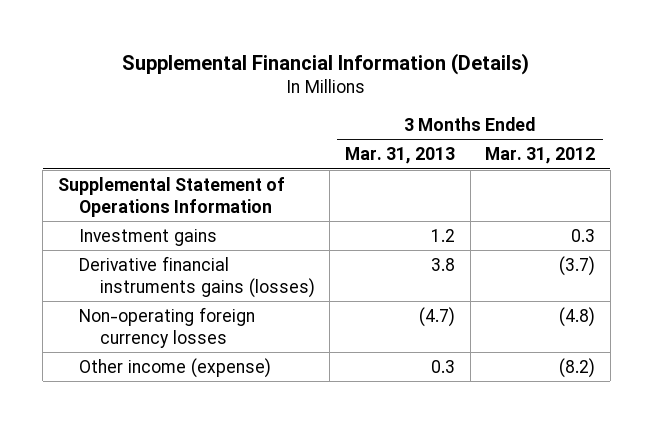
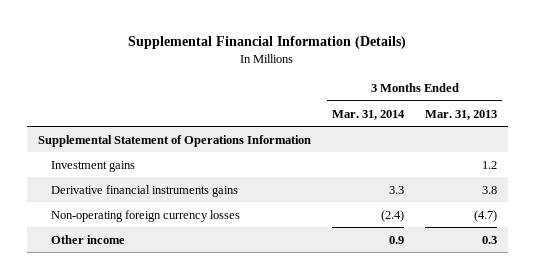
- | 3 Months Ended Mar. 31, 2013 | 3 Months Ended Mar. 31, 2012
+ | 3 Months Ended Mar. 31, 2014 | 3 Months Ended Mar. 31, 2013
- Derivative financial instruments gains (losses) | 3.8 | (3.7)
+ Derivative financial instruments gains | 3.3 | 3.8
- Other income (expense) | 0.3 | (8.2)
+ Other income | 0.9 | 0.3

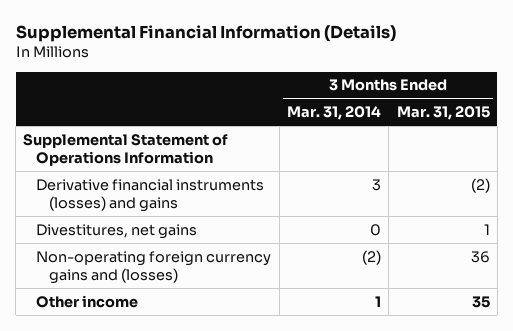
- | 3 Months Ended Mar. 31, 2014 | 3 Months Ended Mar. 31, 2013
+ | 3 Months Ended Mar. 31, 2014 | 3 Months Ended Mar. 31, 2015
- Investment gains | | 1.2
- Derivative financial instruments gains | 3.3 | 3.8
- Non-operating foreign currency losses | (2.4) | (4.7)
- Other income | 0.9 | 0.3
+ Derivative financial instruments (losses) and gains | 3 | (2)
+ Divestitures, net gains | 0 | 1
+ Non-operating foreign currency gains and (losses) | (2) | 36
+ Other income | 1 | 35

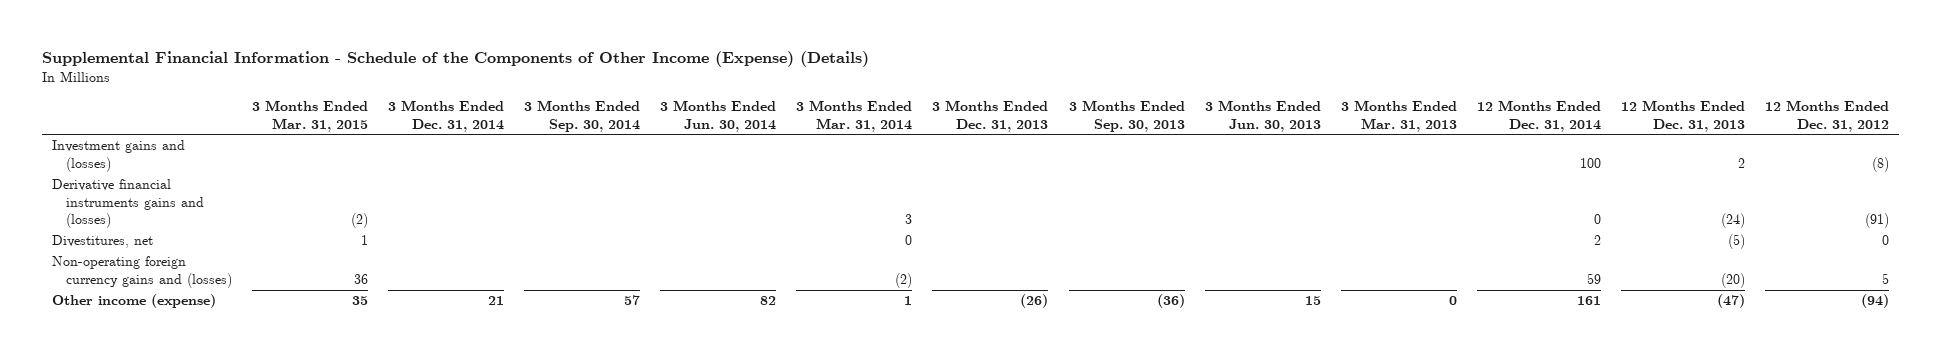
- Supplemental Financial Information (Details)
+ Supplemental Financial Information - Schedule of the Components of Other Income (Expense) (Details)
- | 3 Months Ended Mar. 31, 2014 | 3 Months Ended Mar. 31, 2015
+ | 3 Months Ended Mar. 31, 2015 | 3 Months Ended Dec. 31, 2014 | 3 Months Ended Sep. 30, 2014 | 3 Months Ended Jun. 30, 2014 | 3 Months Ended Mar. 31, 2014 | 3 Months Ended Dec. 31, 2013 | 3 Months Ended Sep. 30, 2013 | 3 Months Ended Jun. 30, 2013 | 3 Months Ended Mar. 31, 2013 | 12 Months Ended Dec. 31, 2014 | 12 Months Ended Dec. 31, 2013 | 12 Months Ended Dec. 31, 2012
- Supplemental Statement of Operations Information
- Derivative financial instruments (losses) and gains | 3 | (2)
- Divestitures, net gains | 0 | 1
+ Investment gains and (losses) | | | | | | | | | | 100 | 2 | (8)
+ Derivative financial instruments gains and (losses) | (2) | | | | 3 | | | | | 0 | (24) | (91)
+ Divestitures, net | 1 | | | | 0 | | | | | 2 | (5) | 0
- Other income | 1 | 35
+ Other income (expense) | 35 | 21 | 57 | 82 | 1 | (26) | (36) | 15 | 0 | 161 | (47) | (94)

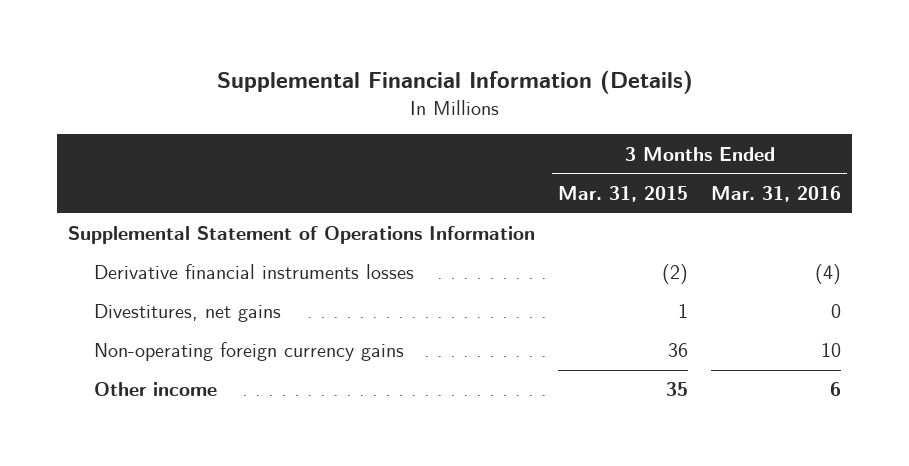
- Supplemental Financial Information - Schedule of the Components of Other Income (Expense) (Details)
+ Supplemental Financial Information (Details)
- | 3 Months Ended Mar. 31, 2015 | 3 Months Ended Dec. 31, 2014 | 3 Months Ended Sep. 30, 2014 | 3 Months Ended Jun. 30, 2014 | 3 Months Ended Mar. 31, 2014 | 3 Months Ended Dec. 31, 2013 | 3 Months Ended Sep. 30, 2013 | 3 Months Ended Jun. 30, 2013 | 3 Months Ended Mar. 31, 2013 | 12 Months Ended Dec. 31, 2014 | 12 Months Ended Dec. 31, 2013 | 12 Months Ended Dec. 31, 2012
+ | 3 Months Ended Mar. 31, 2015 | 3 Months Ended Mar. 31, 2016
- Investment gains and (losses) | | | | | | | | | | 100 | 2 | (8)
- Derivative financial instruments gains and (losses) | (2) | | | | 3 | | | | | 0 | (24) | (91)
- Divestitures, net | 1 | | | | 0 | | | | | 2 | (5) | 0
- Non-operating foreign currency gains and (losses) | 36 | | | | (2) | | | | | 59 | (20) | 5
- Other income (expense) | 35 | 21 | 57 | 82 | 1 | (26) | (36) | 15 | 0 | 161 | (47) | (94)
+ Supplemental Statement of Operations Information
+ Derivative financial instruments losses | (2) | (4)
+ Divestitures, net gains | 1 | 0
+ Non-operating foreign currency gains | 36 | 10
+ Other income | 35 | 6

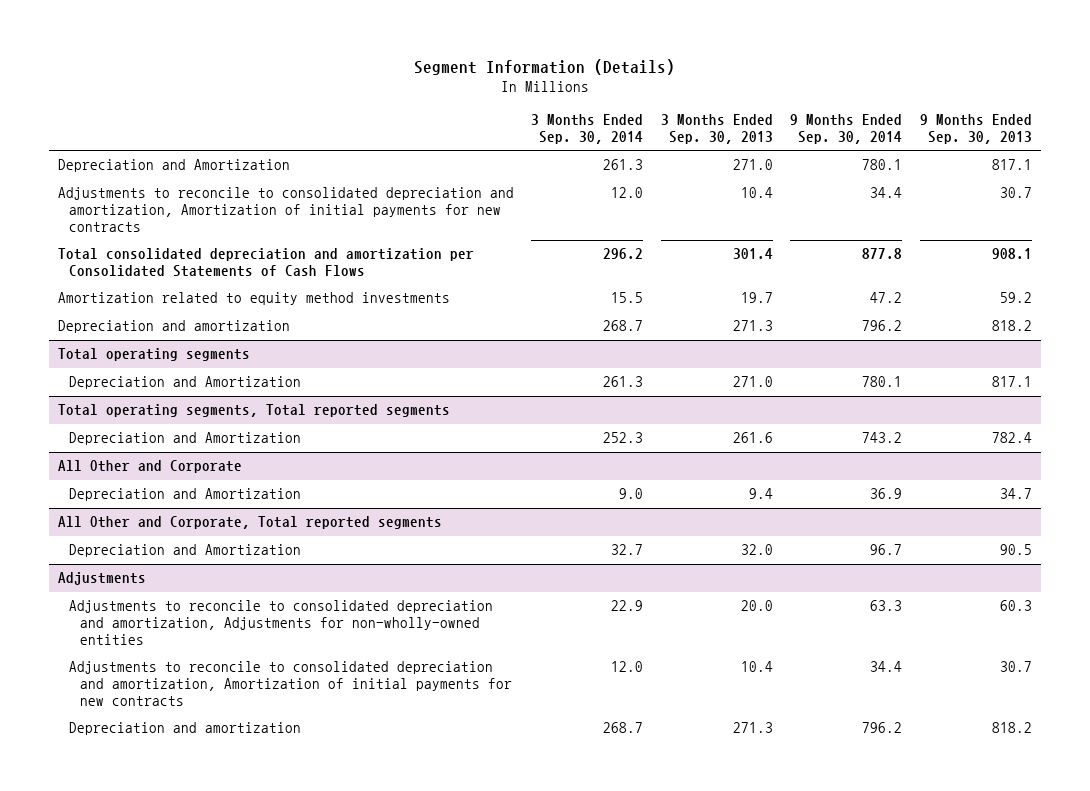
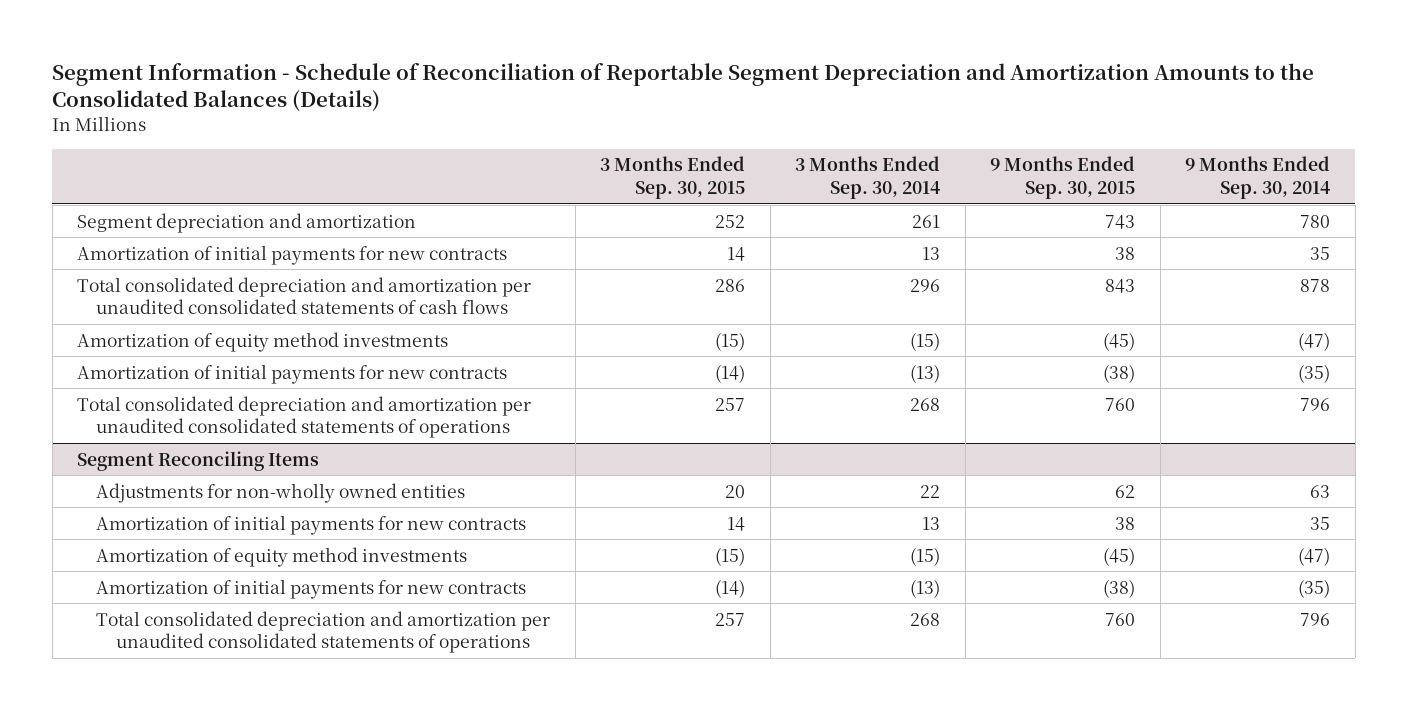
- Segment Information (Details)
+ Segment Information - Schedule of Reconciliation of Reportable Segment Depreciation and Amortization Amounts to the Consolidated Balances (Details)
- | 3 Months Ended Sep. 30, 2014 | 3 Months Ended Sep. 30, 2013 | 9 Months Ended Sep. 30, 2014 | 9 Months Ended Sep. 30, 2013
+ | 3 Months Ended Sep. 30, 2015 | 3 Months Ended Sep. 30, 2014 | 9 Months Ended Sep. 30, 2015 | 9 Months Ended Sep. 30, 2014
- Depreciation and Amortization | 261.3 | 271.0 | 780.1 | 817.1
- Adjustments to reconcile to consolidated depreciation and amortization, Amortization of initial payments for new contracts | 12.0 | 10.4 | 34.4 | 30.7
- Total consolidated depreciation and amortization per Consolidated Statements of Cash Flows | 296.2 | 301.4 | 877.8 | 908.1
- Amortization related to equity method investments | 15.5 | 19.7 | 47.2 | 59.2
- Depreciation and amortization | 268.7 | 271.3 | 796.2 | 818.2
- Total operating segments
- Depreciation and Amortization | 261.3 | 271.0 | 780.1 | 817.1
- Total operating segments, Total reported segments
- Depreciation and Amortization | 252.3 | 261.6 | 743.2 | 782.4
- All Other and Corporate
- Depreciation and Amortization | 9.0 | 9.4 | 36.9 | 34.7
- All Other and Corporate, Total reported segments
- Depreciation and Amortization | 32.7 | 32.0 | 96.7 | 90.5
- Adjustments
- Adjustments to reconcile to consolidated depreciation and amortization, Adjustments for non-wholly-owned entities | 22.9 | 20.0 | 63.3 | 60.3
- Adjustments to reconcile to consolidated depreciation and amortization, Amortization of initial payments for new contracts | 12.0 | 10.4 | 34.4 | 30.7
- Depreciation and amortization | 268.7 | 271.3 | 796.2 | 818.2
+ Segment depreciation and amortization | 252 | 261 | 743 | 780
+ Amortization of initial payments for new contracts | 14 | 13 | 38 | 35
+ Total consolidated depreciation and amortization per unaudited consolidated statements of cash flows | 286 | 296 | 843 | 878
+ Amortization of equity method investments | (15) | (15) | (45) | (47)
+ Amortization of initial payments for new contracts | (14) | (13) | (38) | (35)
+ Total consolidated depreciation and amortization per unaudited consolidated statements of operations | 257 | 268 | 760 | 796
+ Segment Reconciling Items
+ Adjustments for non-wholly owned entities | 20 | 22 | 62 | 63
+ Amortization of initial payments for new contracts | 14 | 13 | 38 | 35
+ Amortization of equity method investments | (15) | (15) | (45) | (47)
+ Amortization of initial payments for new contracts | (14) | (13) | (38) | (35)
+ Total consolidated depreciation and amortization per unaudited consolidated statements of operations | 257 | 268 | 760 | 796

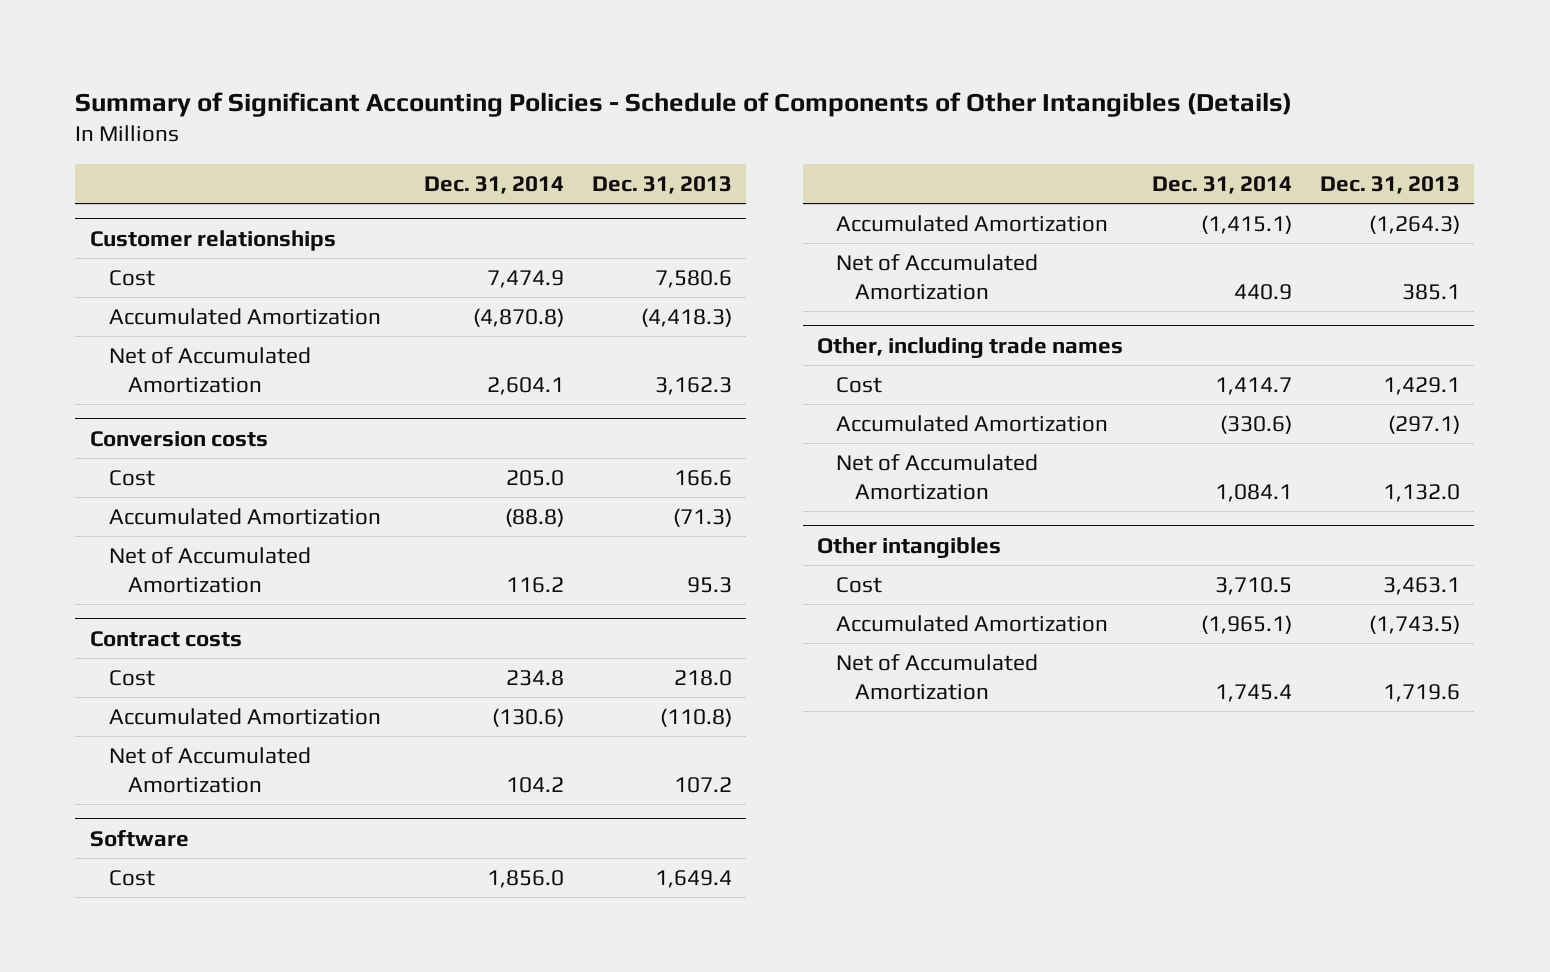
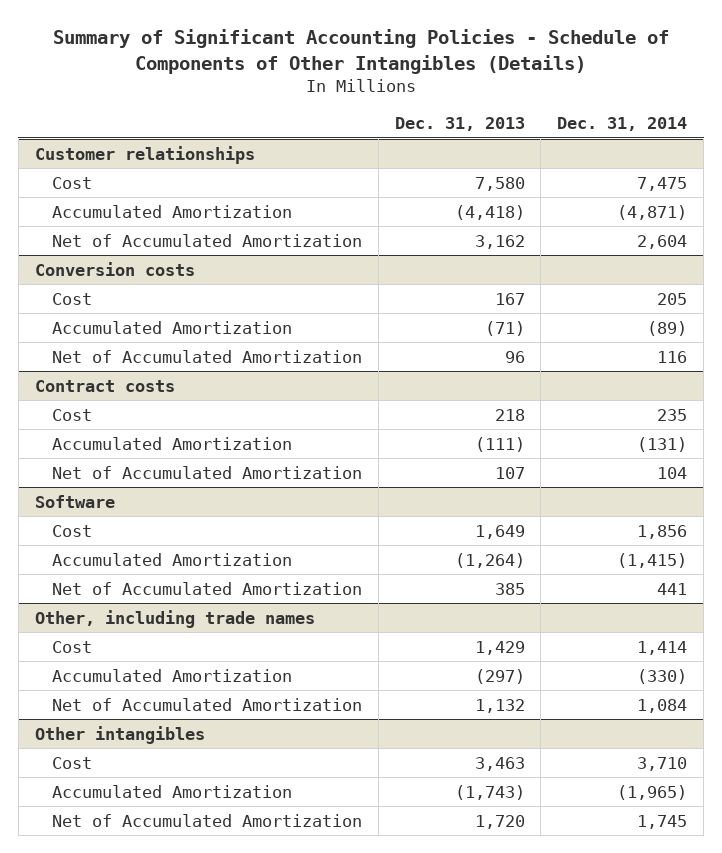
- | Dec. 31, 2014 | Dec. 31, 2013
+ | Dec. 31, 2013 | Dec. 31, 2014
@ Customer relationships
- Cost | 7,474.9 | 7,580.6
- Accumulated Amortization | (4,870.8) | (4,418.3)
- Net of Accumulated Amortization | 2,604.1 | 3,162.3
+ Cost | 7,580 | 7,475
+ Accumulated Amortization | (4,418) | (4,871)
+ Net of Accumulated Amortization | 3,162 | 2,604
@ Conversion costs
- Cost | 205.0 | 166.6
- Accumulated Amortization | (88.8) | (71.3)
- Net of Accumulated Amortization | 116.2 | 95.3
+ Cost | 167 | 205
+ Accumulated Amortization | (71) | (89)
+ Net of Accumulated Amortization | 96 | 116
@ Contract costs
- Cost | 234.8 | 218.0
- Accumulated Amortization | (130.6) | (110.8)
- Net of Accumulated Amortization | 104.2 | 107.2
+ Cost | 218 | 235
+ Accumulated Amortization | (111) | (131)
+ Net of Accumulated Amortization | 107 | 104
@ Software
- Cost | 1,856.0 | 1,649.4
- Accumulated Amortization | (1,415.1) | (1,264.3)
- Net of Accumulated Amortization | 440.9 | 385.1
+ Cost | 1,649 | 1,856
+ Accumulated Amortization | (1,264) | (1,415)
+ Net of Accumulated Amortization | 385 | 441
@ Other, including trade names
- Cost | 1,414.7 | 1,429.1
- Accumulated Amortization | (330.6) | (297.1)
- Net of Accumulated Amortization | 1,084.1 | 1,132.0
+ Cost | 1,429 | 1,414
+ Accumulated Amortization | (297) | (330)
+ Net of Accumulated Amortization | 1,132 | 1,084
@ Other intangibles
- Cost | 3,710.5 | 3,463.1
- Accumulated Amortization | (1,965.1) | (1,743.5)
- Net of Accumulated Amortization | 1,745.4 | 1,719.6
+ Cost | 3,463 | 3,710
+ Accumulated Amortization | (1,743) | (1,965)
+ Net of Accumulated Amortization | 1,720 | 1,745

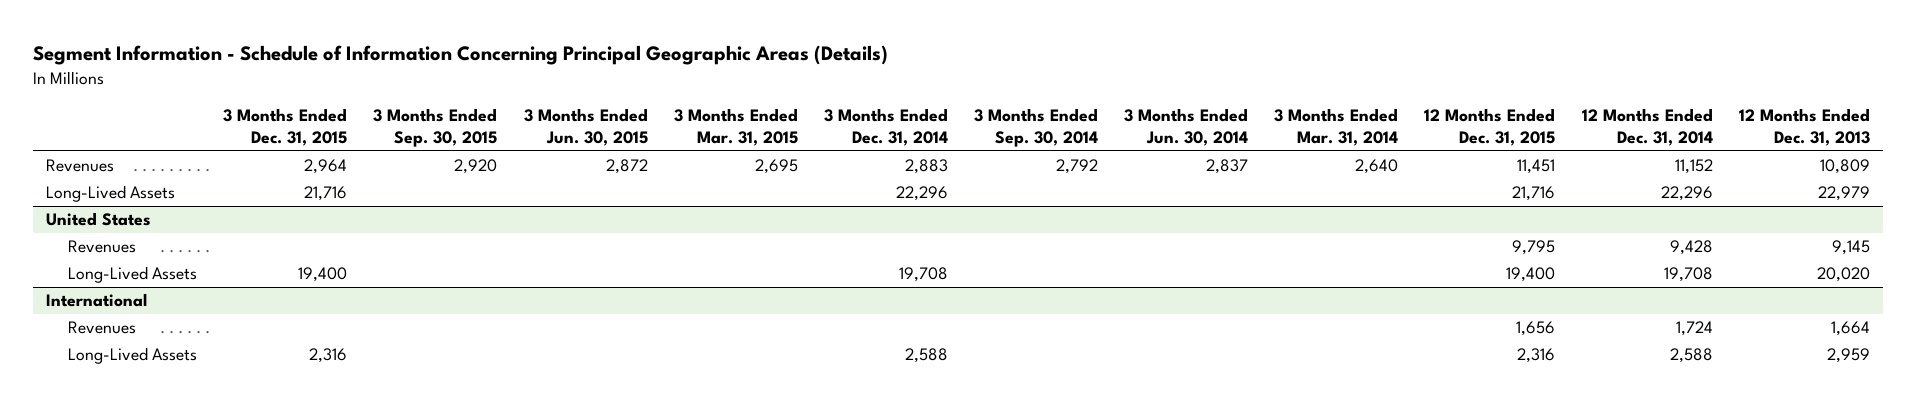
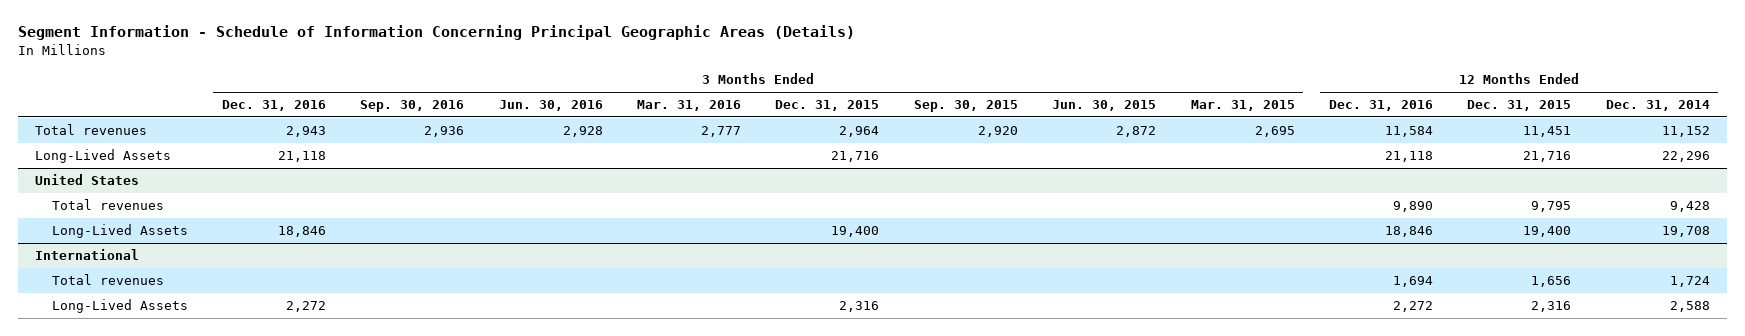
- | 3 Months Ended Dec. 31, 2015 | 3 Months Ended Sep. 30, 2015 | 3 Months Ended Jun. 30, 2015 | 3 Months Ended Mar. 31, 2015 | 3 Months Ended Dec. 31, 2014 | 3 Months Ended Sep. 30, 2014 | 3 Months Ended Jun. 30, 2014 | 3 Months Ended Mar. 31, 2014 | 12 Months Ended Dec. 31, 2015 | 12 Months Ended Dec. 31, 2014 | 12 Months Ended Dec. 31, 2013
+ | 3 Months Ended Dec. 31, 2016 | 3 Months Ended Sep. 30, 2016 | 3 Months Ended Jun. 30, 2016 | 3 Months Ended Mar. 31, 2016 | 3 Months Ended Dec. 31, 2015 | 3 Months Ended Sep. 30, 2015 | 3 Months Ended Jun. 30, 2015 | 3 Months Ended Mar. 31, 2015 | 12 Months Ended Dec. 31, 2016 | 12 Months Ended Dec. 31, 2015 | 12 Months Ended Dec. 31, 2014
- Revenues | 2,964 | 2,920 | 2,872 | 2,695 | 2,883 | 2,792 | 2,837 | 2,640 | 11,451 | 11,152 | 10,809
+ Total revenues | 2,943 | 2,936 | 2,928 | 2,777 | 2,964 | 2,920 | 2,872 | 2,695 | 11,584 | 11,451 | 11,152
@ United States
- Revenues | | | | | | | | | 9,795 | 9,428 | 9,145
+ Total revenues | | | | | | | | | 9,890 | 9,795 | 9,428
@ International
- Revenues | | | | | | | | | 1,656 | 1,724 | 1,664
+ Total revenues | | | | | | | | | 1,694 | 1,656 | 1,724

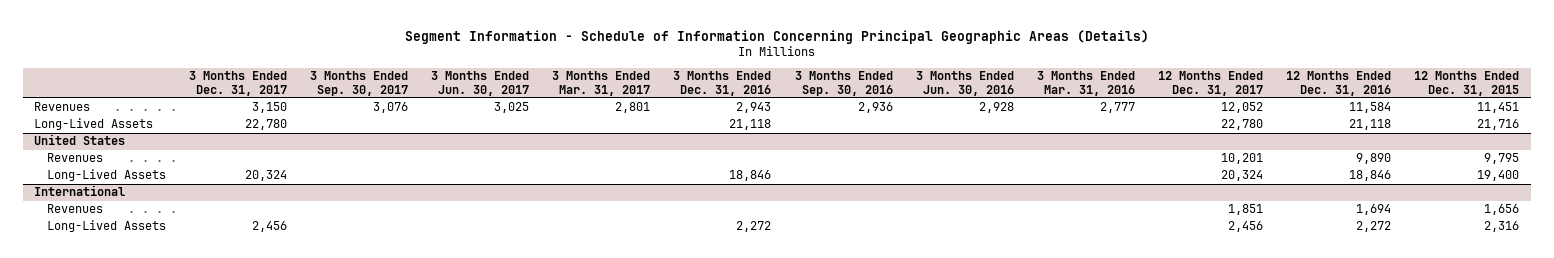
- | 3 Months Ended Dec. 31, 2016 | 3 Months Ended Sep. 30, 2016 | 3 Months Ended Jun. 30, 2016 | 3 Months Ended Mar. 31, 2016 | 3 Months Ended Dec. 31, 2015 | 3 Months Ended Sep. 30, 2015 | 3 Months Ended Jun. 30, 2015 | 3 Months Ended Mar. 31, 2015 | 12 Months Ended Dec. 31, 2016 | 12 Months Ended Dec. 31, 2015 | 12 Months Ended Dec. 31, 2014
+ | 3 Months Ended Dec. 31, 2017 | 3 Months Ended Sep. 30, 2017 | 3 Months Ended Jun. 30, 2017 | 3 Months Ended Mar. 31, 2017 | 3 Months Ended Dec. 31, 2016 | 3 Months Ended Sep. 30, 2016 | 3 Months Ended Jun. 30, 2016 | 3 Months Ended Mar. 31, 2016 | 12 Months Ended Dec. 31, 2017 | 12 Months Ended Dec. 31, 2016 | 12 Months Ended Dec. 31, 2015
- Total revenues | 2,943 | 2,936 | 2,928 | 2,777 | 2,964 | 2,920 | 2,872 | 2,695 | 11,584 | 11,451 | 11,152
+ Revenues | 3,150 | 3,076 | 3,025 | 2,801 | 2,943 | 2,936 | 2,928 | 2,777 | 12,052 | 11,584 | 11,451
@ United States
- Total revenues | | | | | | | | | 9,890 | 9,795 | 9,428
+ Revenues | | | | | | | | | 10,201 | 9,890 | 9,795
@ International
- Total revenues | | | | | | | | | 1,694 | 1,656 | 1,724
+ Revenues | | | | | | | | | 1,851 | 1,694 | 1,656

